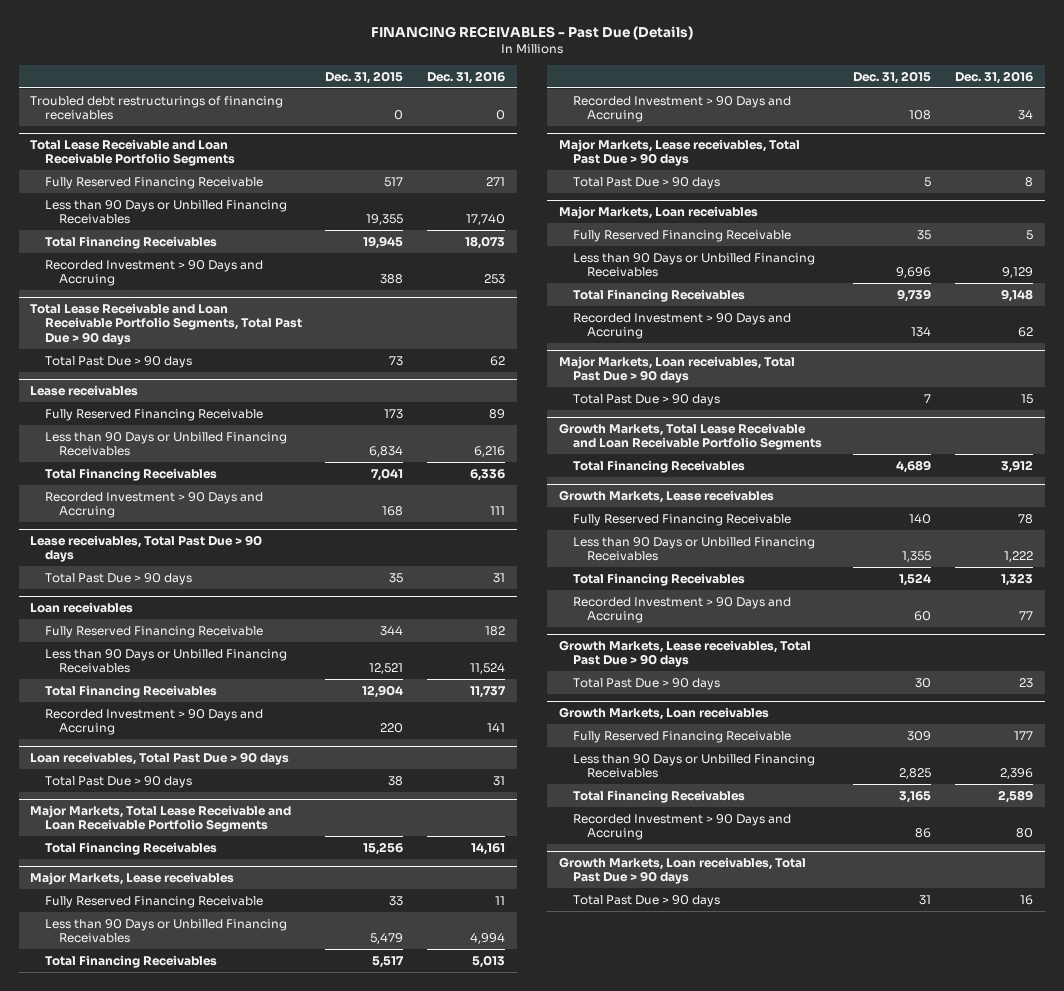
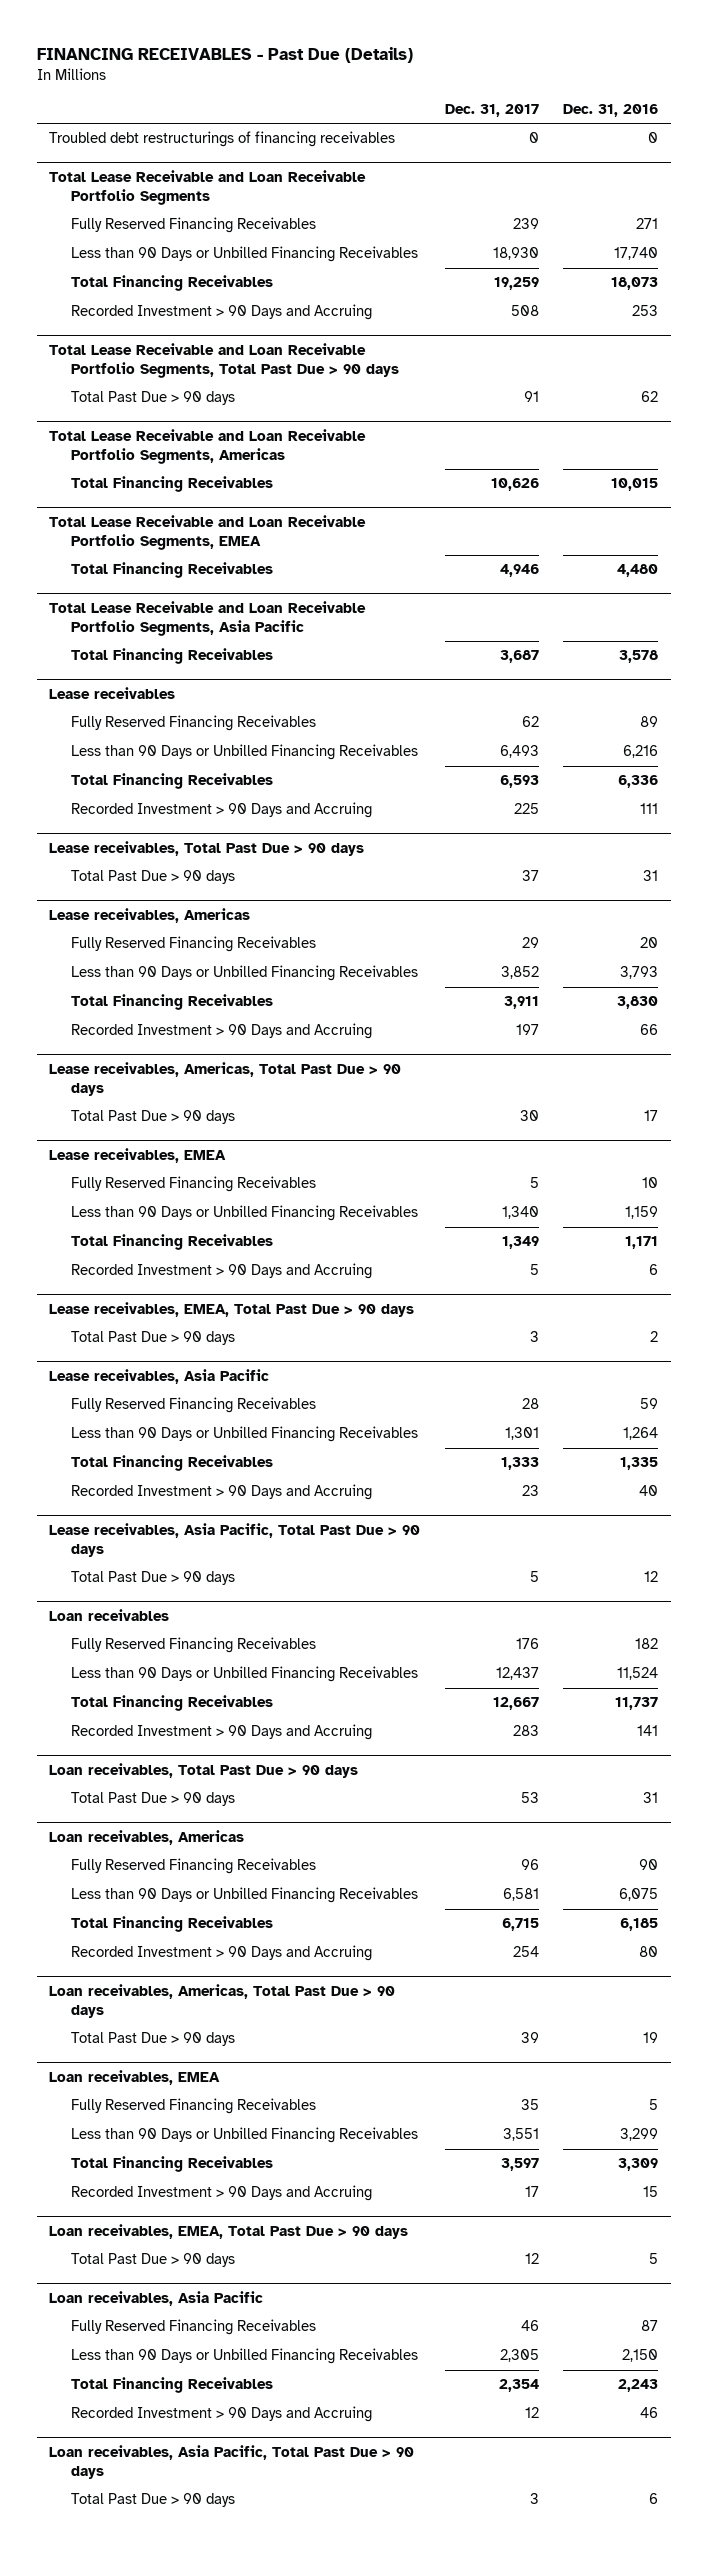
- | Dec. 31, 2015 | Dec. 31, 2016
+ | Dec. 31, 2017 | Dec. 31, 2016
@ Total Lease Receivable and Loan Receivable Portfolio Segments
- Fully Reserved Financing Receivable | 517 | 271
+ Fully Reserved Financing Receivables | 239 | 271
+ Total Lease Receivable and Loan Receivable Portfolio Segments, Americas
+ Total Financing Receivables | 10,626 | 10,015
+ Total Lease Receivable and Loan Receivable Portfolio Segments, EMEA
+ Total Financing Receivables | 4,946 | 4,480
+ Total Lease Receivable and Loan Receivable Portfolio Segments, Asia Pacific
+ Total Financing Receivables | 3,687 | 3,578
@ Lease receivables
- Fully Reserved Financing Receivable | 173 | 89
+ Fully Reserved Financing Receivables | 62 | 89
+ Lease receivables, Americas
+ Fully Reserved Financing Receivables | 29 | 20
+ Less than 90 Days or Unbilled Financing Receivables | 3,852 | 3,793
+ Total Financing Receivables | 3,911 | 3,830
+ Recorded Investment > 90 Days and Accruing | 197 | 66
+ Lease receivables, Americas, Total Past Due > 90 days
+ Total Past Due > 90 days | 30 | 17
+ Lease receivables, EMEA
+ Fully Reserved Financing Receivables | 5 | 10
+ Less than 90 Days or Unbilled Financing Receivables | 1,340 | 1,159
+ Total Financing Receivables | 1,349 | 1,171
+ Recorded Investment > 90 Days and Accruing | 5 | 6
+ Lease receivables, EMEA, Total Past Due > 90 days
+ Total Past Due > 90 days | 3 | 2
+ Lease receivables, Asia Pacific
+ Fully Reserved Financing Receivables | 28 | 59
+ Less than 90 Days or Unbilled Financing Receivables | 1,301 | 1,264
+ Total Financing Receivables | 1,333 | 1,335
+ Recorded Investment > 90 Days and Accruing | 23 | 40
+ Lease receivables, Asia Pacific, Total Past Due > 90 days
+ Total Past Due > 90 days | 5 | 12
@ Loan receivables
- Fully Reserved Financing Receivable | 344 | 182
+ Fully Reserved Financing Receivables | 176 | 182
- Major Markets, Total Lease Receivable and Loan Receivable Portfolio Segments
- Total Financing Receivables | 15,256 | 14,161
- Major Markets, Lease receivables
- Fully Reserved Financing Receivable | 33 | 11
- Less than 90 Days or Unbilled Financing Receivables | 5,479 | 4,994
- Total Financing Receivables | 5,517 | 5,013
- Recorded Investment > 90 Days and Accruing | 108 | 34
- Major Markets, Lease receivables, Total Past Due > 90 days
- Total Past Due > 90 days | 5 | 8
- Major Markets, Loan receivables
- Fully Reserved Financing Receivable | 35 | 5
- Less than 90 Days or Unbilled Financing Receivables | 9,696 | 9,129
- Total Financing Receivables | 9,739 | 9,148
- Recorded Investment > 90 Days and Accruing | 134 | 62
- Major Markets, Loan receivables, Total Past Due > 90 days
- Total Past Due > 90 days | 7 | 15
- Growth Markets, Total Lease Receivable and Loan Receivable Portfolio Segments
- Total Financing Receivables | 4,689 | 3,912
- Growth Markets, Lease receivables
- Fully Reserved Financing Receivable | 140 | 78
- Less than 90 Days or Unbilled Financing Receivables | 1,355 | 1,222
- Total Financing Receivables | 1,524 | 1,323
- Recorded Investment > 90 Days and Accruing | 60 | 77
- Growth Markets, Lease receivables, Total Past Due > 90 days
- Total Past Due > 90 days | 30 | 23
- Growth Markets, Loan receivables
- Fully Reserved Financing Receivable | 309 | 177
- Less than 90 Days or Unbilled Financing Receivables | 2,825 | 2,396
- Total Financing Receivables | 3,165 | 2,589
+ Loan receivables, Americas
+ Fully Reserved Financing Receivables | 96 | 90
+ Less than 90 Days or Unbilled Financing Receivables | 6,581 | 6,075
+ Total Financing Receivables | 6,715 | 6,185
- Growth Markets, Loan receivables, Total Past Due > 90 days
- Total Past Due > 90 days | 31 | 16
+ Loan receivables, Americas, Total Past Due > 90 days
+ Total Past Due > 90 days | 39 | 19
+ Loan receivables, EMEA
+ Fully Reserved Financing Receivables | 35 | 5
+ Less than 90 Days or Unbilled Financing Receivables | 3,551 | 3,299
+ Total Financing Receivables | 3,597 | 3,309
+ Recorded Investment > 90 Days and Accruing | 17 | 15
+ Loan receivables, EMEA, Total Past Due > 90 days
+ Total Past Due > 90 days | 12 | 5
+ Loan receivables, Asia Pacific
+ Fully Reserved Financing Receivables | 46 | 87
+ Less than 90 Days or Unbilled Financing Receivables | 2,305 | 2,150
+ Total Financing Receivables | 2,354 | 2,243
+ Recorded Investment > 90 Days and Accruing | 12 | 46
+ Loan receivables, Asia Pacific, Total Past Due > 90 days
+ Total Past Due > 90 days | 3 | 6

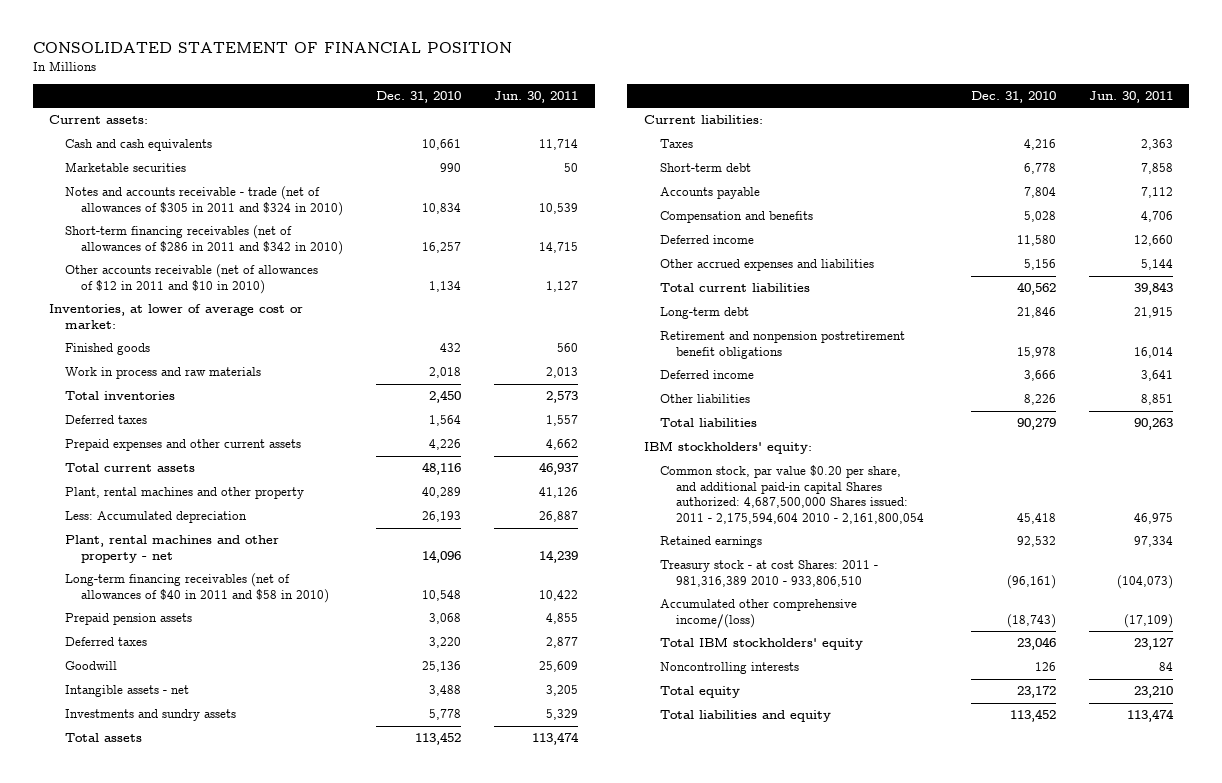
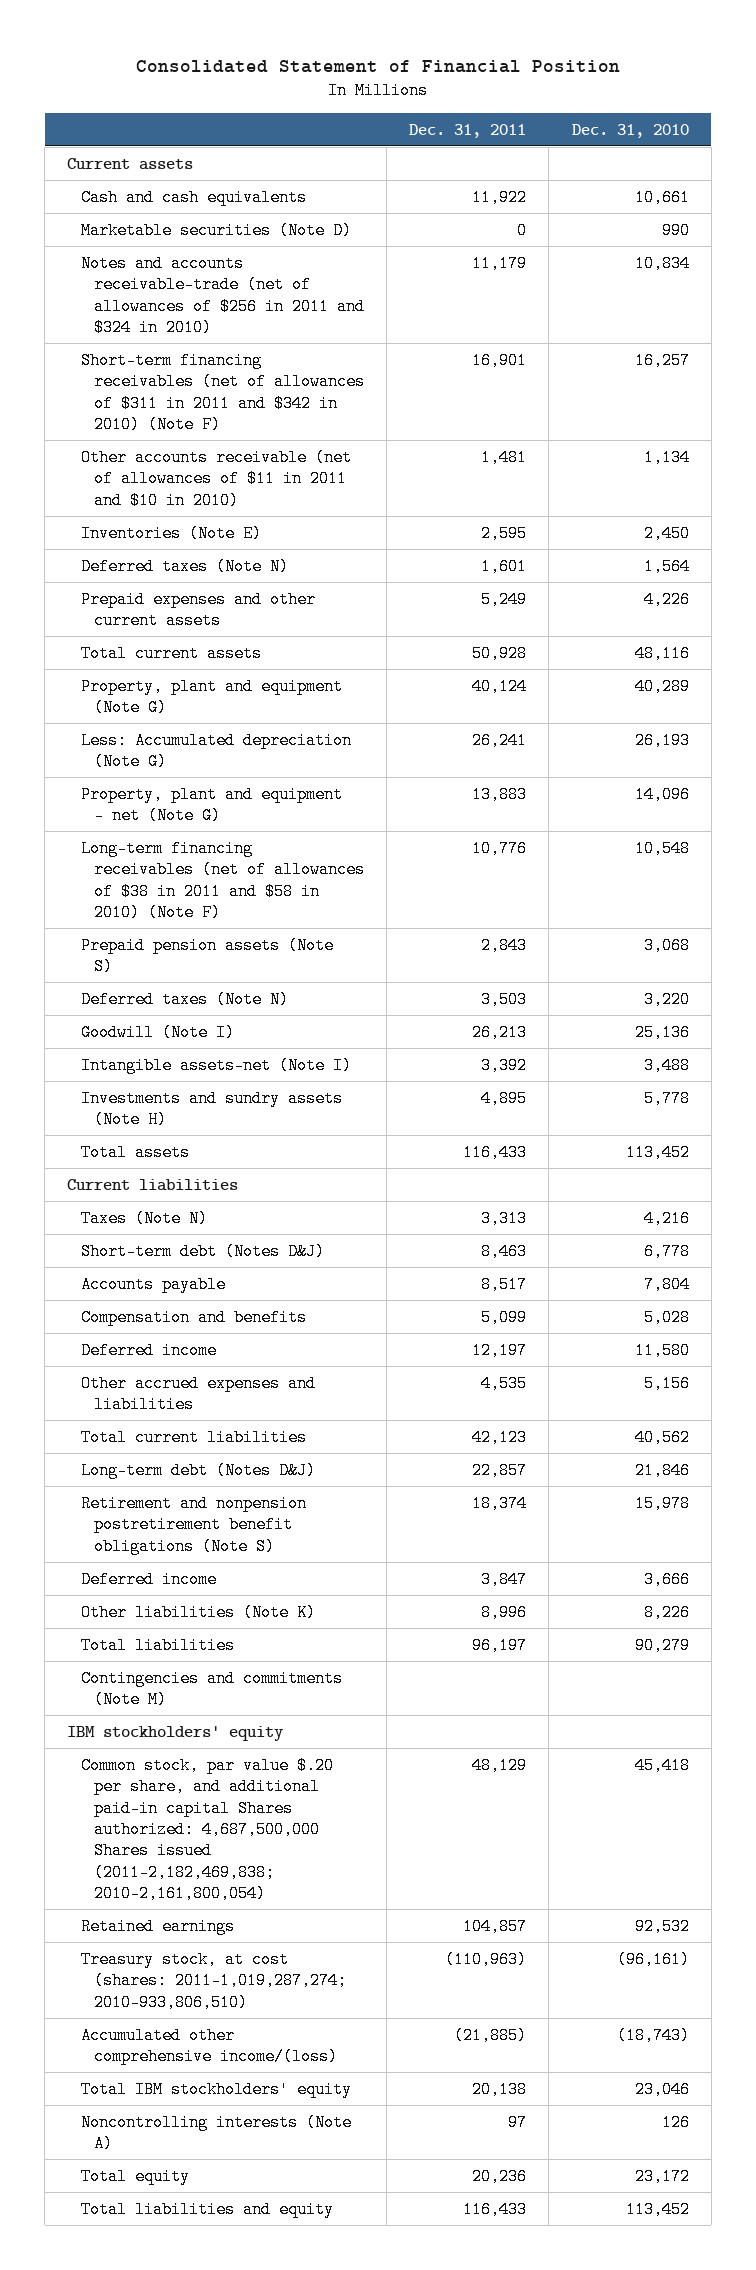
- CONSOLIDATED STATEMENT OF FINANCIAL POSITION
+ Consolidated Statement of Financial Position
- | Dec. 31, 2010 | Jun. 30, 2011
+ | Dec. 31, 2011 | Dec. 31, 2010
- Current assets:
+ Current assets
- Marketable securities | 990 | 50
- Notes and accounts receivable - trade (net of allowances of $305 in 2011 and $324 in 2010) | 10,834 | 10,539
- Short-term financing receivables (net of allowances of $286 in 2011 and $342 in 2010) | 16,257 | 14,715
- Other accounts receivable (net of allowances of $12 in 2011 and $10 in 2010) | 1,134 | 1,127
- Inventories, at lower of average cost or market:
- Finished goods | 432 | 560
- Work in process and raw materials | 2,018 | 2,013
- Total inventories | 2,450 | 2,573
- Deferred taxes | 1,564 | 1,557
+ Marketable securities (Note D) | 0 | 990
+ Notes and accounts receivable-trade (net of allowances of $256 in 2011 and $324 in 2010) | 11,179 | 10,834
+ Short-term financing receivables (net of allowances of $311 in 2011 and $342 in 2010) (Note F) | 16,901 | 16,257
+ Other accounts receivable (net of allowances of $11 in 2011 and $10 in 2010) | 1,481 | 1,134
+ Inventories (Note E) | 2,595 | 2,450
+ Deferred taxes (Note N) | 1,601 | 1,564
- Plant, rental machines and other property | 40,289 | 41,126
- Less: Accumulated depreciation | 26,193 | 26,887
- Plant, rental machines and other property - net | 14,096 | 14,239
- Long-term financing receivables (net of allowances of $40 in 2011 and $58 in 2010) | 10,548 | 10,422
- Prepaid pension assets | 3,068 | 4,855
- Deferred taxes | 3,220 | 2,877
- Goodwill | 25,136 | 25,609
- Intangible assets - net | 3,488 | 3,205
- Investments and sundry assets | 5,778 | 5,329
+ Property, plant and equipment (Note G) | 40,124 | 40,289
+ Less: Accumulated depreciation (Note G) | 26,241 | 26,193
+ Property, plant and equipment - net (Note G) | 13,883 | 14,096
+ Long-term financing receivables (net of allowances of $38 in 2011 and $58 in 2010) (Note F) | 10,776 | 10,548
+ Prepaid pension assets (Note S) | 2,843 | 3,068
+ Deferred taxes (Note N) | 3,503 | 3,220
+ Goodwill (Note I) | 26,213 | 25,136
+ Intangible assets-net (Note I) | 3,392 | 3,488
+ Investments and sundry assets (Note H) | 4,895 | 5,778
- Current liabilities:
- Taxes | 4,216 | 2,363
- Short-term debt | 6,778 | 7,858
+ Current liabilities
+ Taxes (Note N) | 3,313 | 4,216
+ Short-term debt (Notes D&J) | 8,463 | 6,778
- Long-term debt | 21,846 | 21,915
- Retirement and nonpension postretirement benefit obligations | 15,978 | 16,014
+ Long-term debt (Notes D&J) | 22,857 | 21,846
+ Retirement and nonpension postretirement benefit obligations (Note S) | 18,374 | 15,978
- Other liabilities | 8,226 | 8,851
+ Other liabilities (Note K) | 8,996 | 8,226
- IBM stockholders' equity:
- Common stock, par value $0.20 per share, and additional paid-in capital Shares authorized: 4,687,500,000 Shares issued: 2011 - 2,175,594,604 2010 - 2,161,800,054 | 45,418 | 46,975
+ Contingencies and commitments (Note M)
+ IBM stockholders' equity
+ Common stock, par value $.20 per share, and additional paid-in capital Shares authorized: 4,687,500,000 Shares issued (2011-2,182,469,838; 2010-2,161,800,054) | 48,129 | 45,418
- Treasury stock - at cost Shares: 2011 - 981,316,389 2010 - 933,806,510 | (96,161) | (104,073)
+ Treasury stock, at cost (shares: 2011-1,019,287,274; 2010-933,806,510) | (110,963) | (96,161)
- Noncontrolling interests | 126 | 84
+ Noncontrolling interests (Note A) | 97 | 126

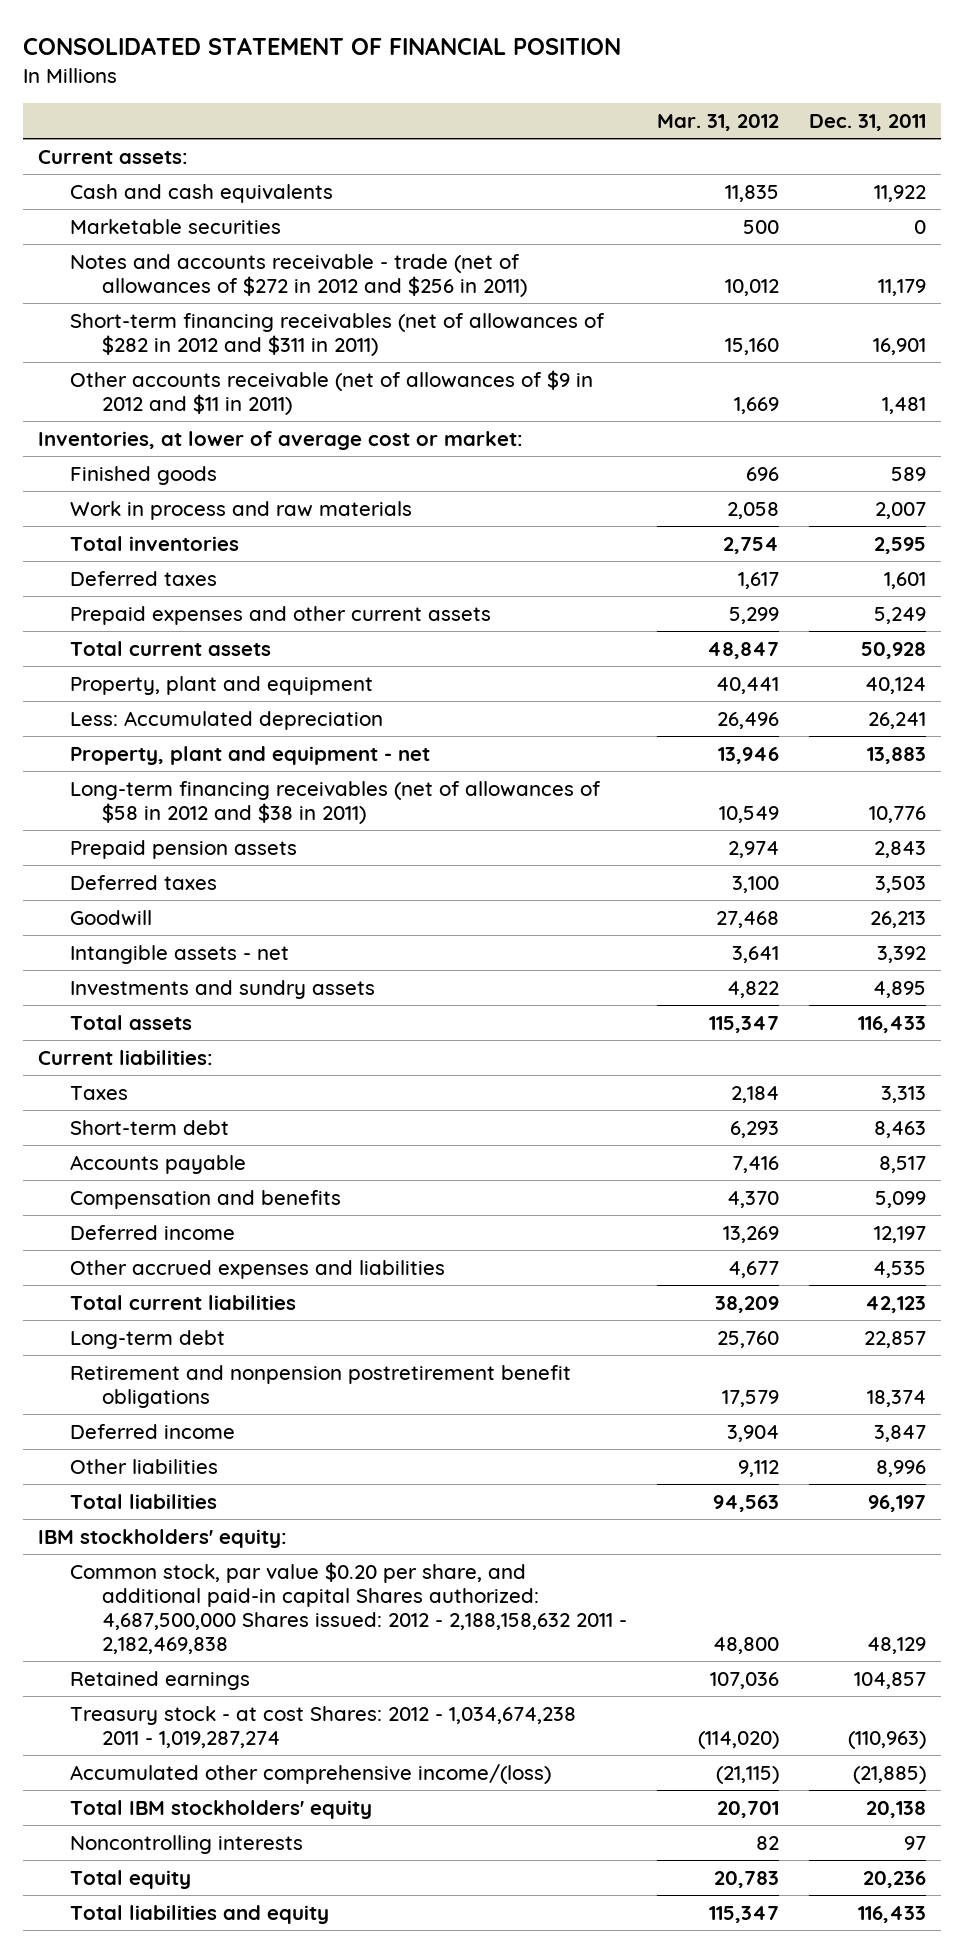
- Consolidated Statement of Financial Position
+ CONSOLIDATED STATEMENT OF FINANCIAL POSITION
- | Dec. 31, 2011 | Dec. 31, 2010
+ | Mar. 31, 2012 | Dec. 31, 2011
- Current assets
+ Current assets:
- Marketable securities (Note D) | 0 | 990
- Notes and accounts receivable-trade (net of allowances of $256 in 2011 and $324 in 2010) | 11,179 | 10,834
- Short-term financing receivables (net of allowances of $311 in 2011 and $342 in 2010) (Note F) | 16,901 | 16,257
- Other accounts receivable (net of allowances of $11 in 2011 and $10 in 2010) | 1,481 | 1,134
- Inventories (Note E) | 2,595 | 2,450
- Deferred taxes (Note N) | 1,601 | 1,564
+ Marketable securities | 500 | 0
+ Notes and accounts receivable - trade (net of allowances of $272 in 2012 and $256 in 2011) | 10,012 | 11,179
+ Short-term financing receivables (net of allowances of $282 in 2012 and $311 in 2011) | 15,160 | 16,901
+ Other accounts receivable (net of allowances of $9 in 2012 and $11 in 2011) | 1,669 | 1,481
+ Inventories, at lower of average cost or market:
+ Finished goods | 696 | 589
+ Work in process and raw materials | 2,058 | 2,007
+ Total inventories | 2,754 | 2,595
+ Deferred taxes | 1,617 | 1,601
- Property, plant and equipment (Note G) | 40,124 | 40,289
- Less: Accumulated depreciation (Note G) | 26,241 | 26,193
- Property, plant and equipment - net (Note G) | 13,883 | 14,096
- Long-term financing receivables (net of allowances of $38 in 2011 and $58 in 2010) (Note F) | 10,776 | 10,548
- Prepaid pension assets (Note S) | 2,843 | 3,068
- Deferred taxes (Note N) | 3,503 | 3,220
- Goodwill (Note I) | 26,213 | 25,136
- Intangible assets-net (Note I) | 3,392 | 3,488
- Investments and sundry assets (Note H) | 4,895 | 5,778
+ Property, plant and equipment | 40,441 | 40,124
+ Less: Accumulated depreciation | 26,496 | 26,241
+ Property, plant and equipment - net | 13,946 | 13,883
+ Long-term financing receivables (net of allowances of $58 in 2012 and $38 in 2011) | 10,549 | 10,776
+ Prepaid pension assets | 2,974 | 2,843
+ Deferred taxes | 3,100 | 3,503
+ Goodwill | 27,468 | 26,213
+ Intangible assets - net | 3,641 | 3,392
+ Investments and sundry assets | 4,822 | 4,895
- Current liabilities
- Taxes (Note N) | 3,313 | 4,216
- Short-term debt (Notes D&J) | 8,463 | 6,778
+ Current liabilities:
+ Taxes | 2,184 | 3,313
+ Short-term debt | 6,293 | 8,463
- Long-term debt (Notes D&J) | 22,857 | 21,846
- Retirement and nonpension postretirement benefit obligations (Note S) | 18,374 | 15,978
+ Long-term debt | 25,760 | 22,857
+ Retirement and nonpension postretirement benefit obligations | 17,579 | 18,374
- Other liabilities (Note K) | 8,996 | 8,226
+ Other liabilities | 9,112 | 8,996
- Contingencies and commitments (Note M)
- IBM stockholders' equity
- Common stock, par value $.20 per share, and additional paid-in capital Shares authorized: 4,687,500,000 Shares issued (2011-2,182,469,838; 2010-2,161,800,054) | 48,129 | 45,418
+ IBM stockholders' equity:
+ Common stock, par value $0.20 per share, and additional paid-in capital Shares authorized: 4,687,500,000 Shares issued: 2012 - 2,188,158,632 2011 - 2,182,469,838 | 48,800 | 48,129
- Treasury stock, at cost (shares: 2011-1,019,287,274; 2010-933,806,510) | (110,963) | (96,161)
+ Treasury stock - at cost Shares: 2012 - 1,034,674,238 2011 - 1,019,287,274 | (114,020) | (110,963)
- Noncontrolling interests (Note A) | 97 | 126
+ Noncontrolling interests | 82 | 97

